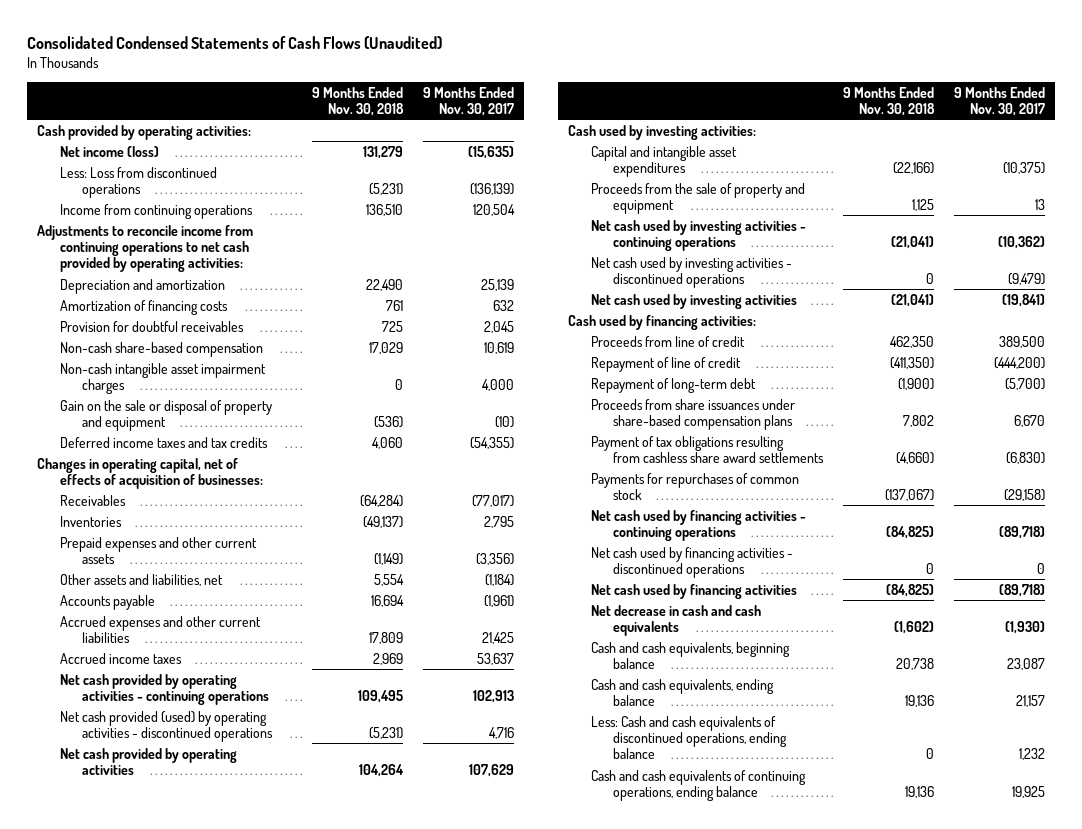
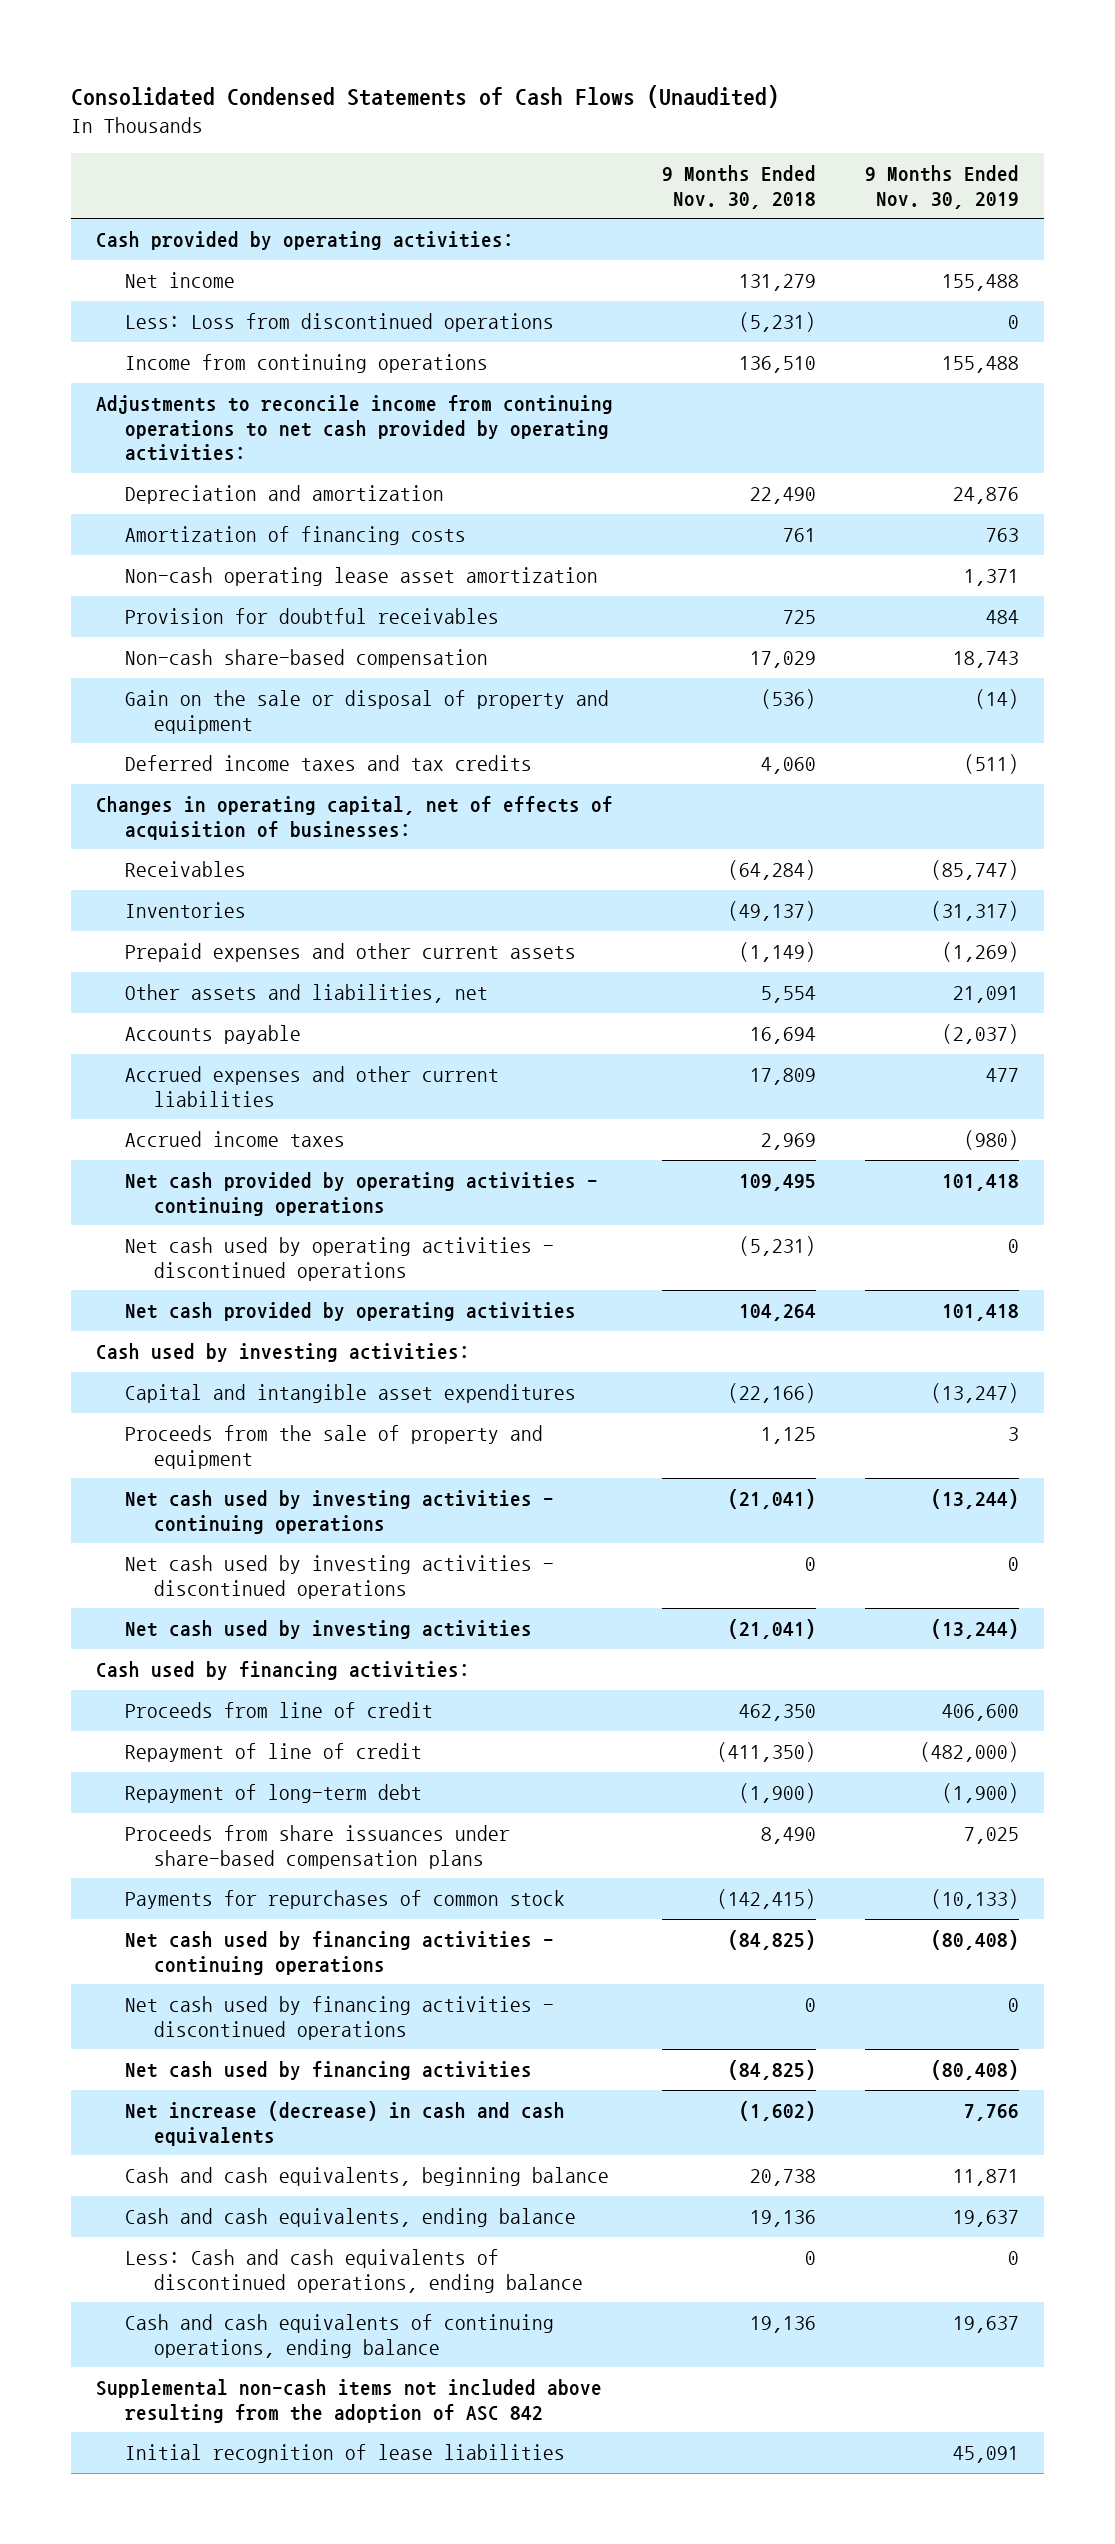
- | 9 Months Ended Nov. 30, 2018 | 9 Months Ended Nov. 30, 2017
+ | 9 Months Ended Nov. 30, 2018 | 9 Months Ended Nov. 30, 2019
- Net income (loss) | 131,279 | (15,635)
+ Net income | 131,279 | 155,488
+ Non-cash operating lease asset amortization | | 1,371
- Non-cash intangible asset impairment charges | 0 | 4,000
- Net cash provided (used) by operating activities - discontinued operations | (5,231) | 4,716
+ Net cash used by operating activities - discontinued operations | (5,231) | 0
- Proceeds from share issuances under share-based compensation plans | 7,802 | 6,670
- Payment of tax obligations resulting from cashless share award settlements | (4,660) | (6,830)
- Payments for repurchases of common stock | (137,067) | (29,158)
+ Proceeds from share issuances under share-based compensation plans | 8,490 | 7,025
+ Payments for repurchases of common stock | (142,415) | (10,133)
- Net decrease in cash and cash equivalents | (1,602) | (1,930)
+ Net increase (decrease) in cash and cash equivalents | (1,602) | 7,766
+ Supplemental non-cash items not included above resulting from the adoption of ASC 842
+ Initial recognition of lease liabilities | | 45,091

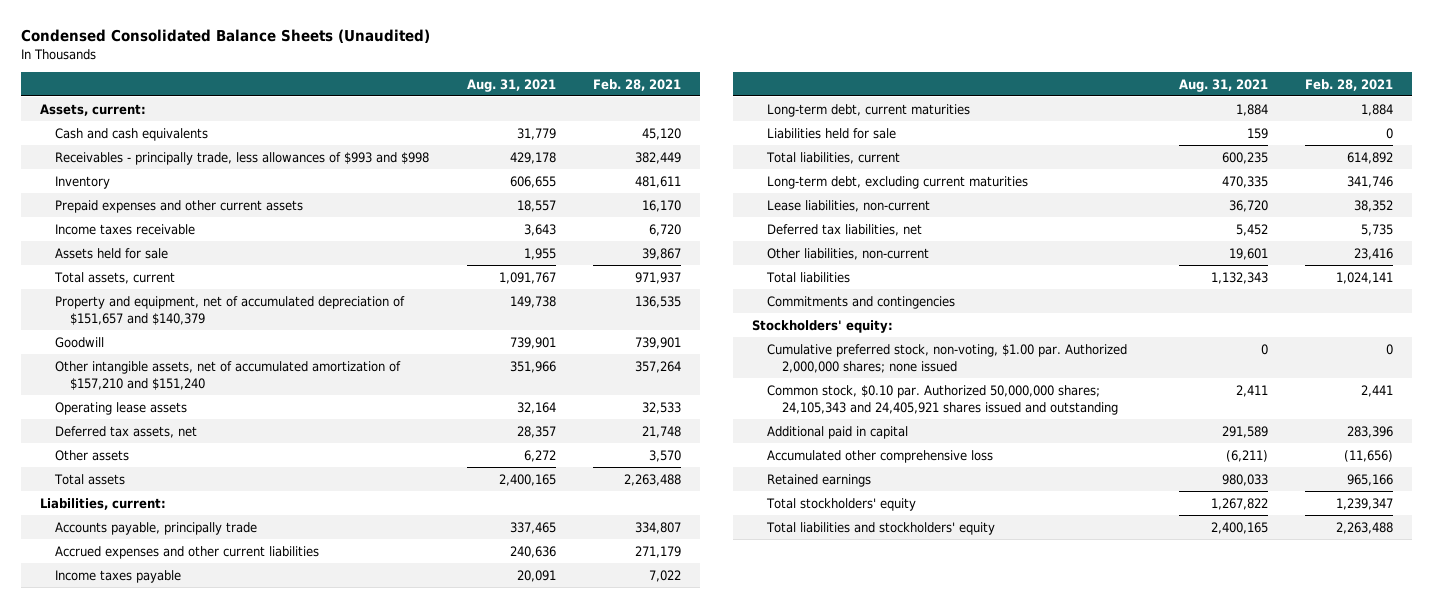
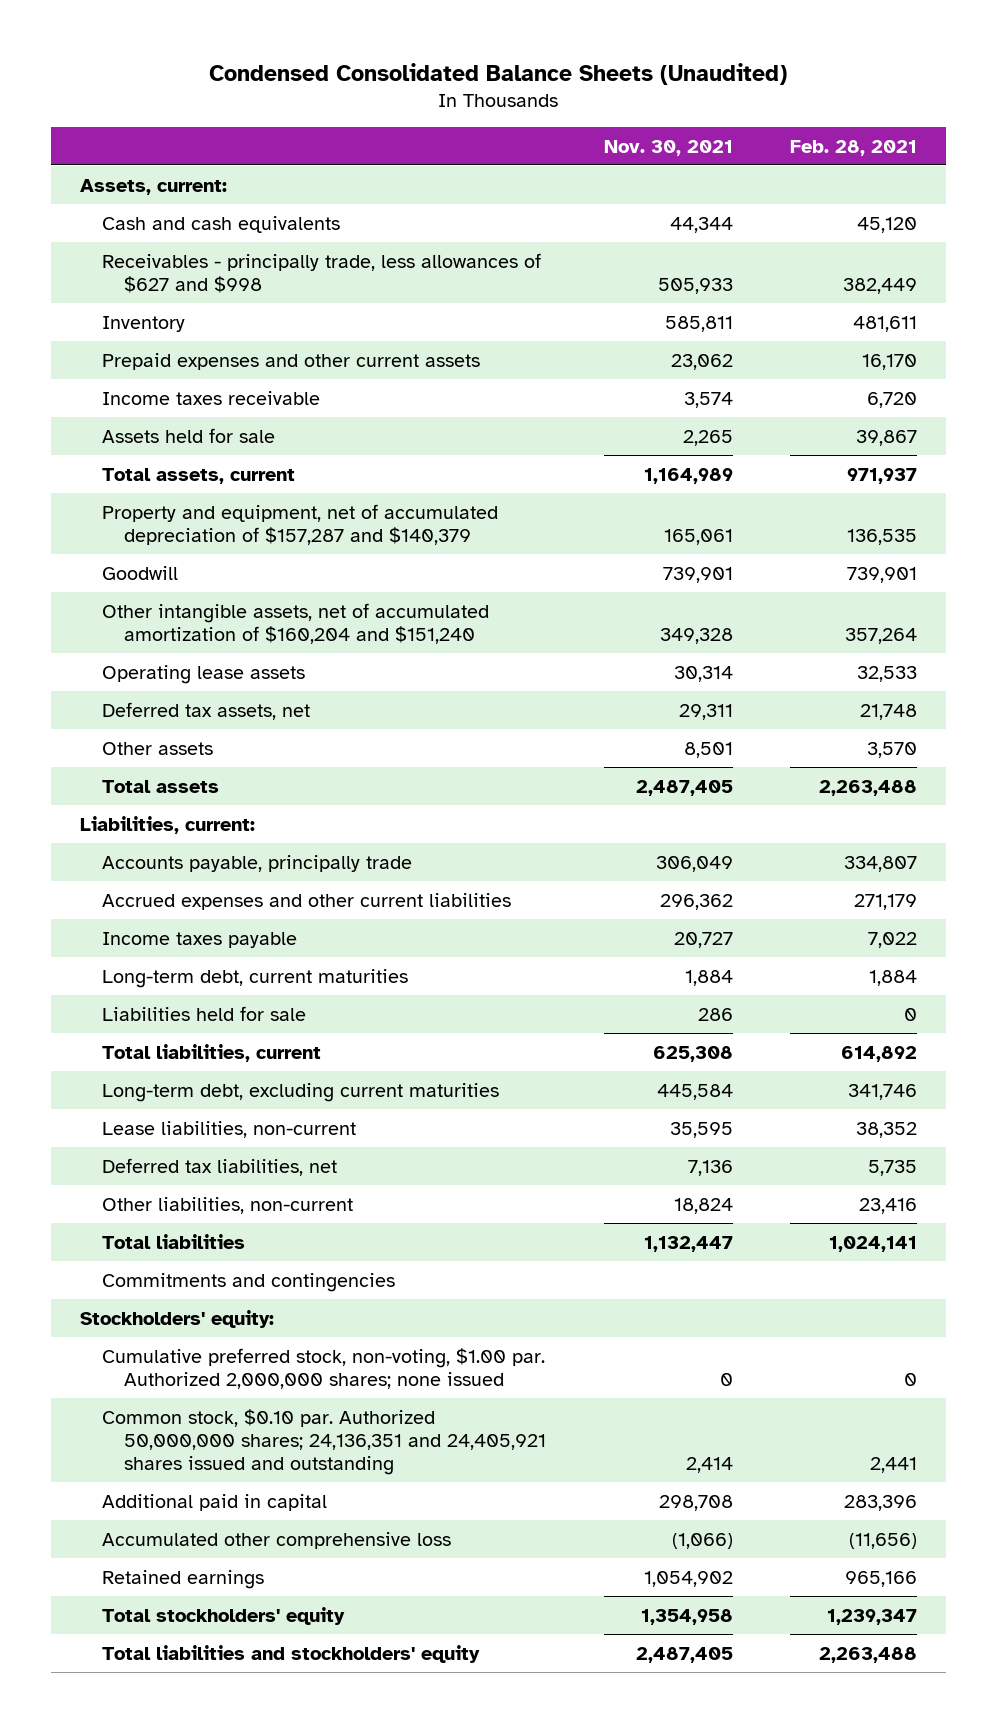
- | Aug. 31, 2021 | Feb. 28, 2021
+ | Nov. 30, 2021 | Feb. 28, 2021
- Receivables - principally trade, less allowances of $993 and $998 | 429,178 | 382,449
+ Receivables - principally trade, less allowances of $627 and $998 | 505,933 | 382,449
- Property and equipment, net of accumulated depreciation of $151,657 and $140,379 | 149,738 | 136,535
+ Property and equipment, net of accumulated depreciation of $157,287 and $140,379 | 165,061 | 136,535
- Other intangible assets, net of accumulated amortization of $157,210 and $151,240 | 351,966 | 357,264
+ Other intangible assets, net of accumulated amortization of $160,204 and $151,240 | 349,328 | 357,264
- Common stock, $0.10 par. Authorized 50,000,000 shares; 24,105,343 and 24,405,921 shares issued and outstanding | 2,411 | 2,441
+ Common stock, $0.10 par. Authorized 50,000,000 shares; 24,136,351 and 24,405,921 shares issued and outstanding | 2,414 | 2,441

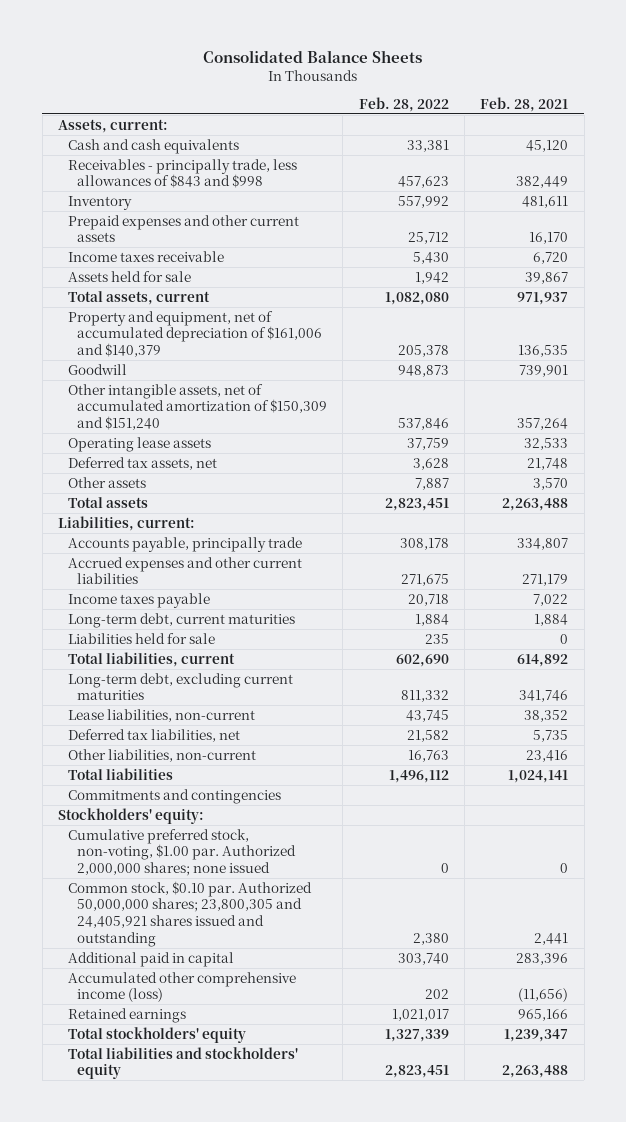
- Condensed Consolidated Balance Sheets (Unaudited)
+ Consolidated Balance Sheets
- | Nov. 30, 2021 | Feb. 28, 2021
+ | Feb. 28, 2022 | Feb. 28, 2021
- Receivables - principally trade, less allowances of $627 and $998 | 505,933 | 382,449
+ Receivables - principally trade, less allowances of $843 and $998 | 457,623 | 382,449
- Property and equipment, net of accumulated depreciation of $157,287 and $140,379 | 165,061 | 136,535
+ Property and equipment, net of accumulated depreciation of $161,006 and $140,379 | 205,378 | 136,535
- Other intangible assets, net of accumulated amortization of $160,204 and $151,240 | 349,328 | 357,264
+ Other intangible assets, net of accumulated amortization of $150,309 and $151,240 | 537,846 | 357,264
- Common stock, $0.10 par. Authorized 50,000,000 shares; 24,136,351 and 24,405,921 shares issued and outstanding | 2,414 | 2,441
+ Common stock, $0.10 par. Authorized 50,000,000 shares; 23,800,305 and 24,405,921 shares issued and outstanding | 2,380 | 2,441
- Accumulated other comprehensive loss | (1,066) | (11,656)
+ Accumulated other comprehensive income (loss) | 202 | (11,656)

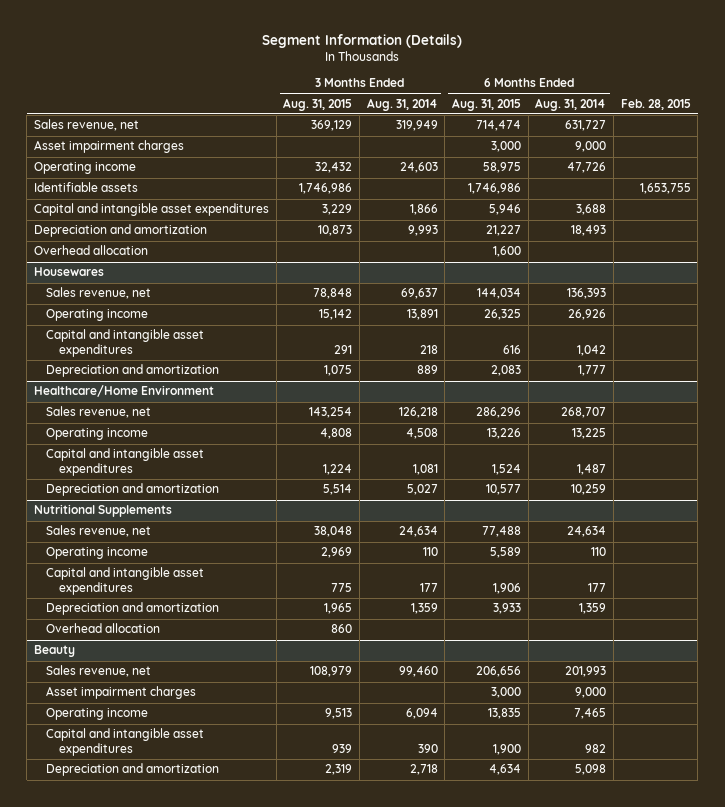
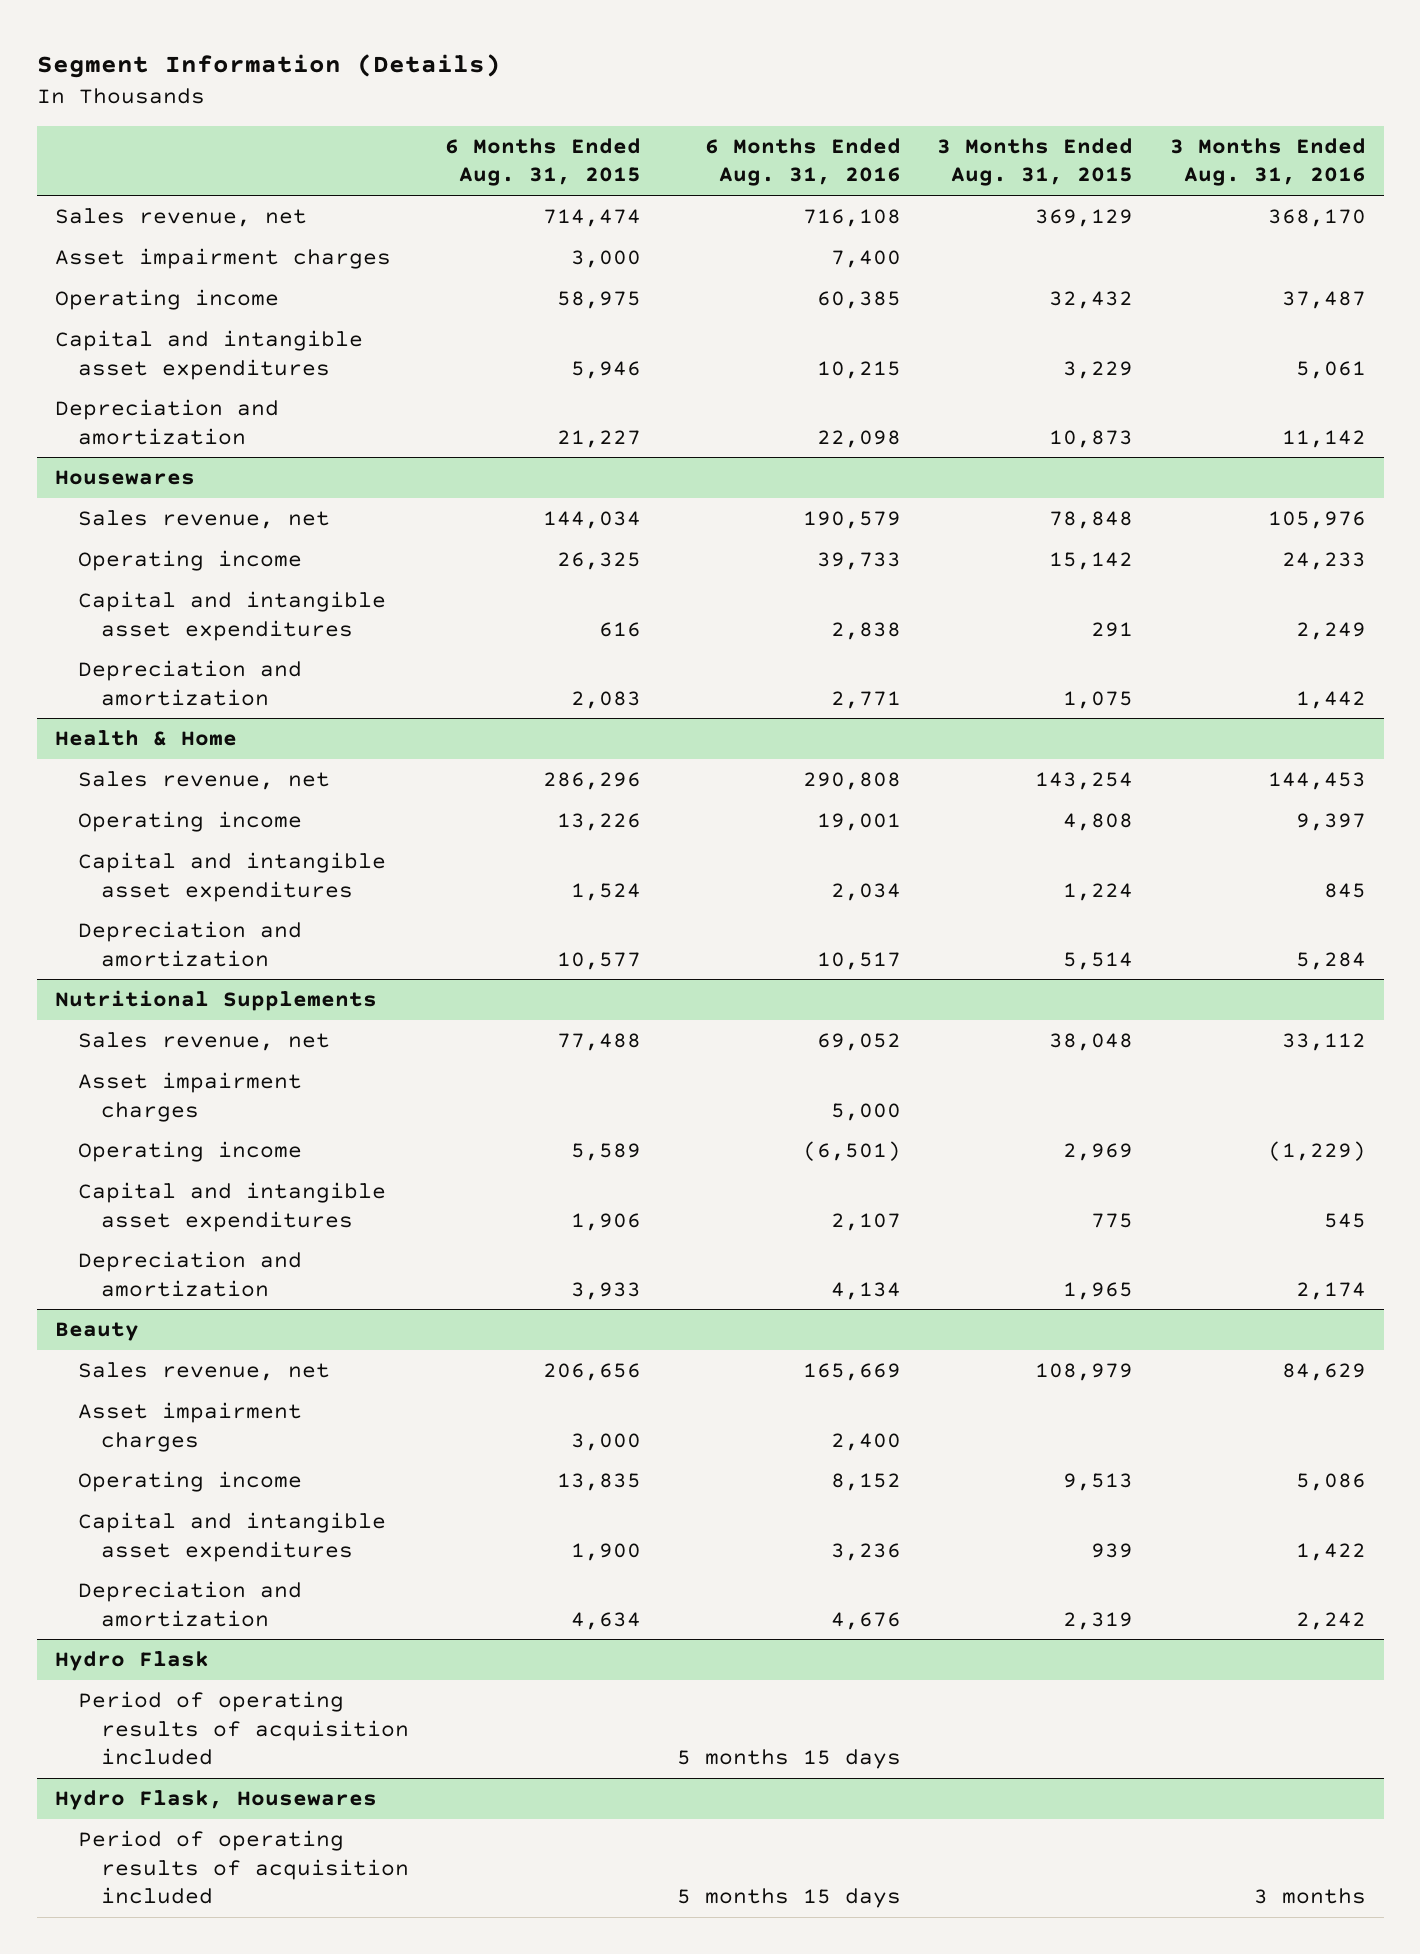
- | 3 Months Ended Aug. 31, 2015 | 3 Months Ended Aug. 31, 2014 | 6 Months Ended Aug. 31, 2015 | 6 Months Ended Aug. 31, 2014 | Feb. 28, 2015
+ | 6 Months Ended Aug. 31, 2015 | 6 Months Ended Aug. 31, 2016 | 3 Months Ended Aug. 31, 2015 | 3 Months Ended Aug. 31, 2016
- Identifiable assets | 1,746,986 | | 1,746,986 | | 1,653,755
- Overhead allocation | | | 1,600 | |
- Healthcare/Home Environment
+ Health & Home
@ Nutritional Supplements
+ Asset impairment charges | | 5,000 | |
- Overhead allocation | 860 | | | |
+ Hydro Flask
+ Period of operating results of acquisition included | | 5 months 15 days | |
+ Hydro Flask, Housewares
+ Period of operating results of acquisition included | | 5 months 15 days | | 3 months

